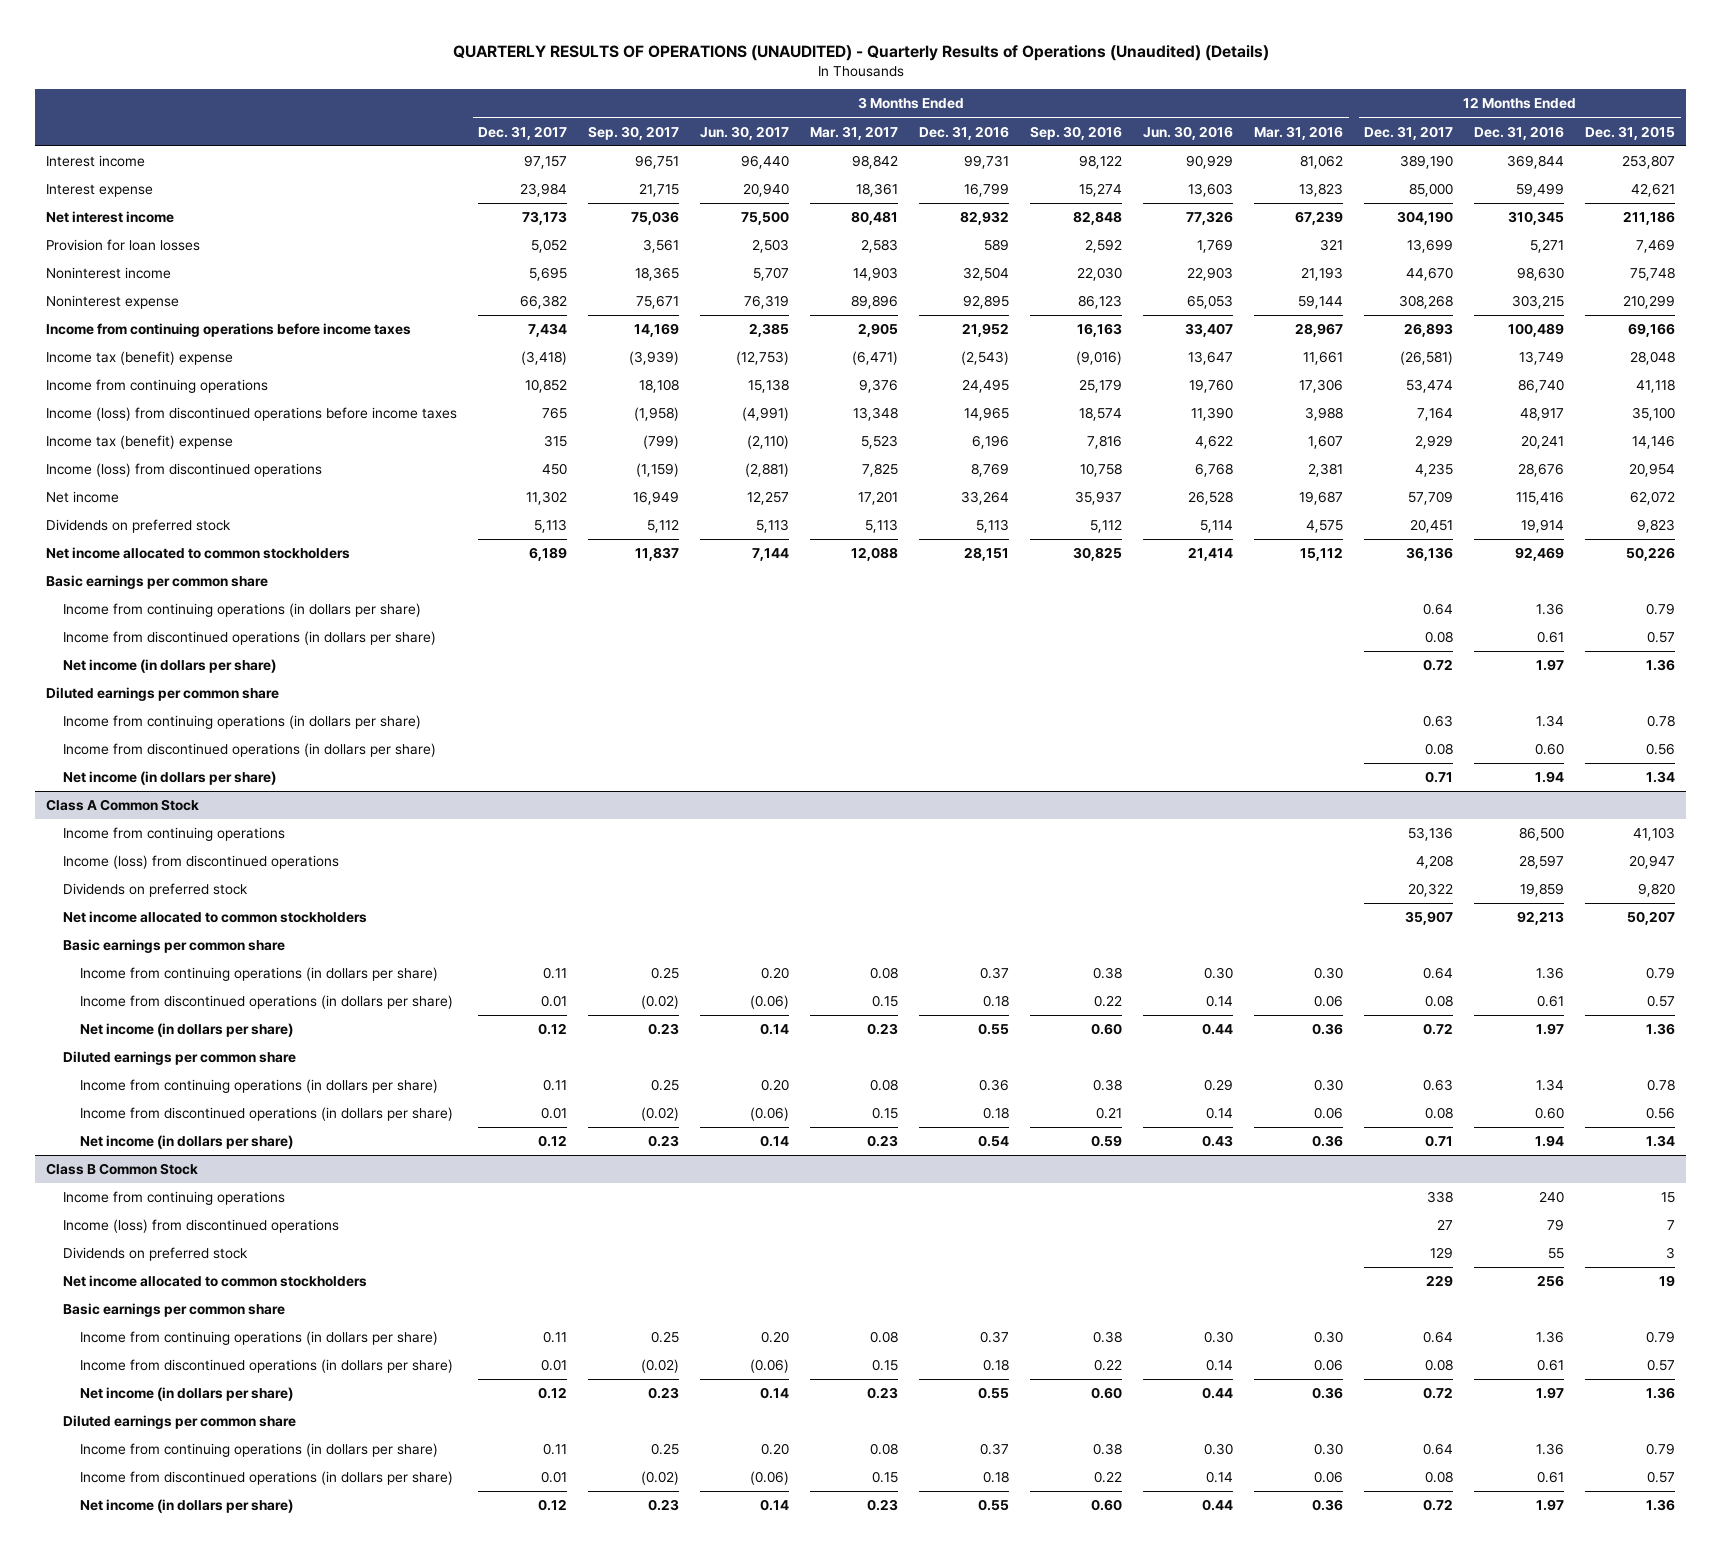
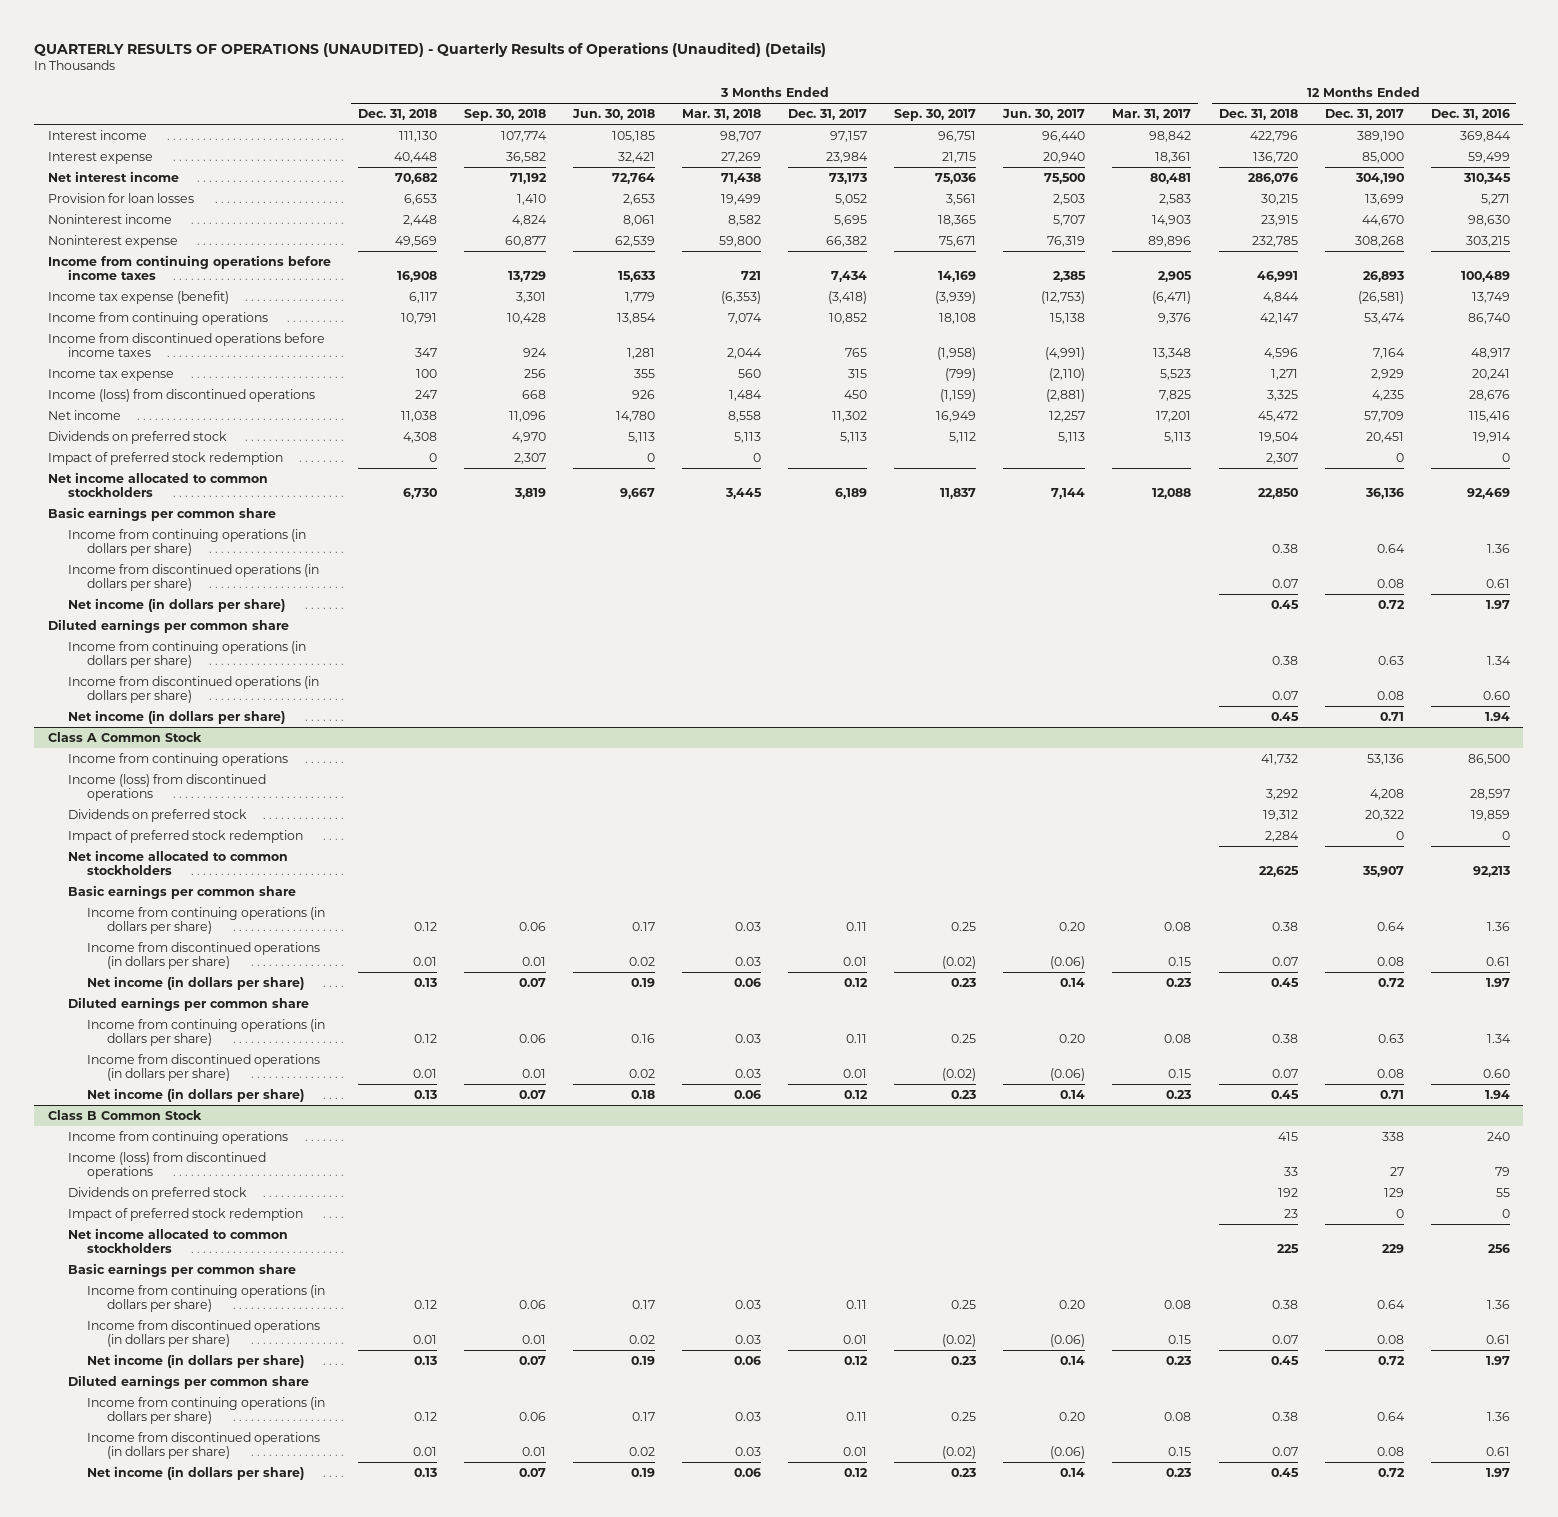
- | 3 Months Ended Dec. 31, 2017 | 3 Months Ended Sep. 30, 2017 | 3 Months Ended Jun. 30, 2017 | 3 Months Ended Mar. 31, 2017 | 3 Months Ended Dec. 31, 2016 | 3 Months Ended Sep. 30, 2016 | 3 Months Ended Jun. 30, 2016 | 3 Months Ended Mar. 31, 2016 | 12 Months Ended Dec. 31, 2017 | 12 Months Ended Dec. 31, 2016 | 12 Months Ended Dec. 31, 2015
+ | 3 Months Ended Dec. 31, 2018 | 3 Months Ended Sep. 30, 2018 | 3 Months Ended Jun. 30, 2018 | 3 Months Ended Mar. 31, 2018 | 3 Months Ended Dec. 31, 2017 | 3 Months Ended Sep. 30, 2017 | 3 Months Ended Jun. 30, 2017 | 3 Months Ended Mar. 31, 2017 | 12 Months Ended Dec. 31, 2018 | 12 Months Ended Dec. 31, 2017 | 12 Months Ended Dec. 31, 2016
- Income tax (benefit) expense | (3,418) | (3,939) | (12,753) | (6,471) | (2,543) | (9,016) | 13,647 | 11,661 | (26,581) | 13,749 | 28,048
+ Income tax expense (benefit) | 6,117 | 3,301 | 1,779 | (6,353) | (3,418) | (3,939) | (12,753) | (6,471) | 4,844 | (26,581) | 13,749
- Income (loss) from discontinued operations before income taxes | 765 | (1,958) | (4,991) | 13,348 | 14,965 | 18,574 | 11,390 | 3,988 | 7,164 | 48,917 | 35,100
- Income tax (benefit) expense | 315 | (799) | (2,110) | 5,523 | 6,196 | 7,816 | 4,622 | 1,607 | 2,929 | 20,241 | 14,146
+ Income from discontinued operations before income taxes | 347 | 924 | 1,281 | 2,044 | 765 | (1,958) | (4,991) | 13,348 | 4,596 | 7,164 | 48,917
+ Income tax expense | 100 | 256 | 355 | 560 | 315 | (799) | (2,110) | 5,523 | 1,271 | 2,929 | 20,241
+ Impact of preferred stock redemption | 0 | 2,307 | 0 | 0 | | | | | 2,307 | 0 | 0
@ Class A Common Stock
+ Impact of preferred stock redemption | | | | | | | | | 2,284 | 0 | 0
@ Class B Common Stock
+ Impact of preferred stock redemption | | | | | | | | | 23 | 0 | 0

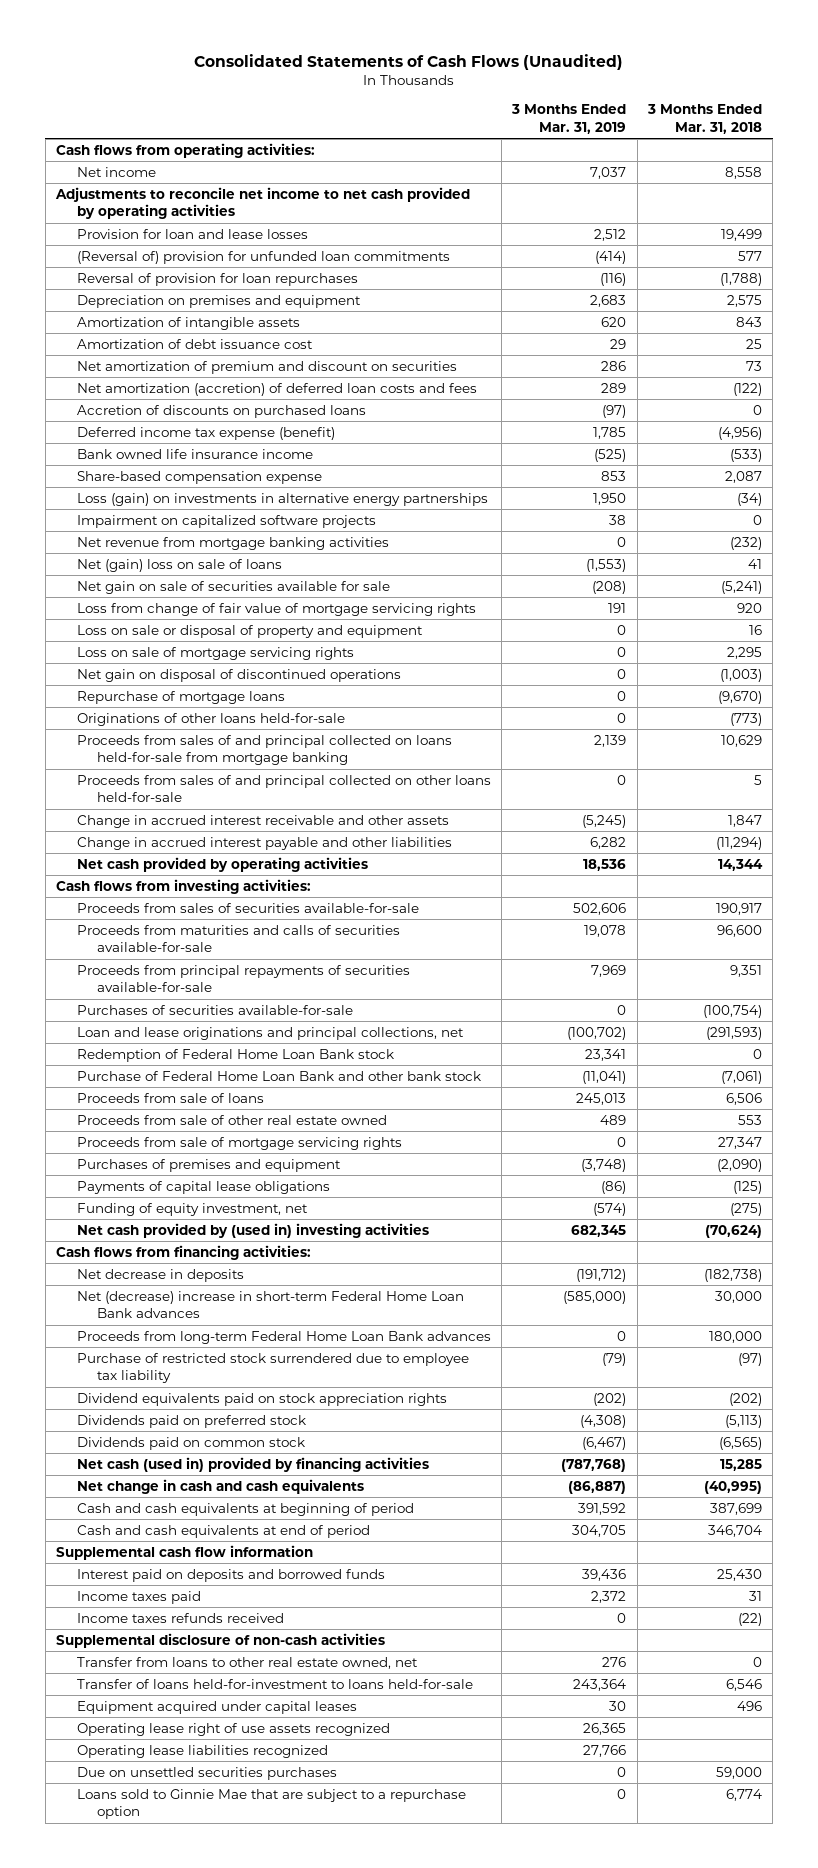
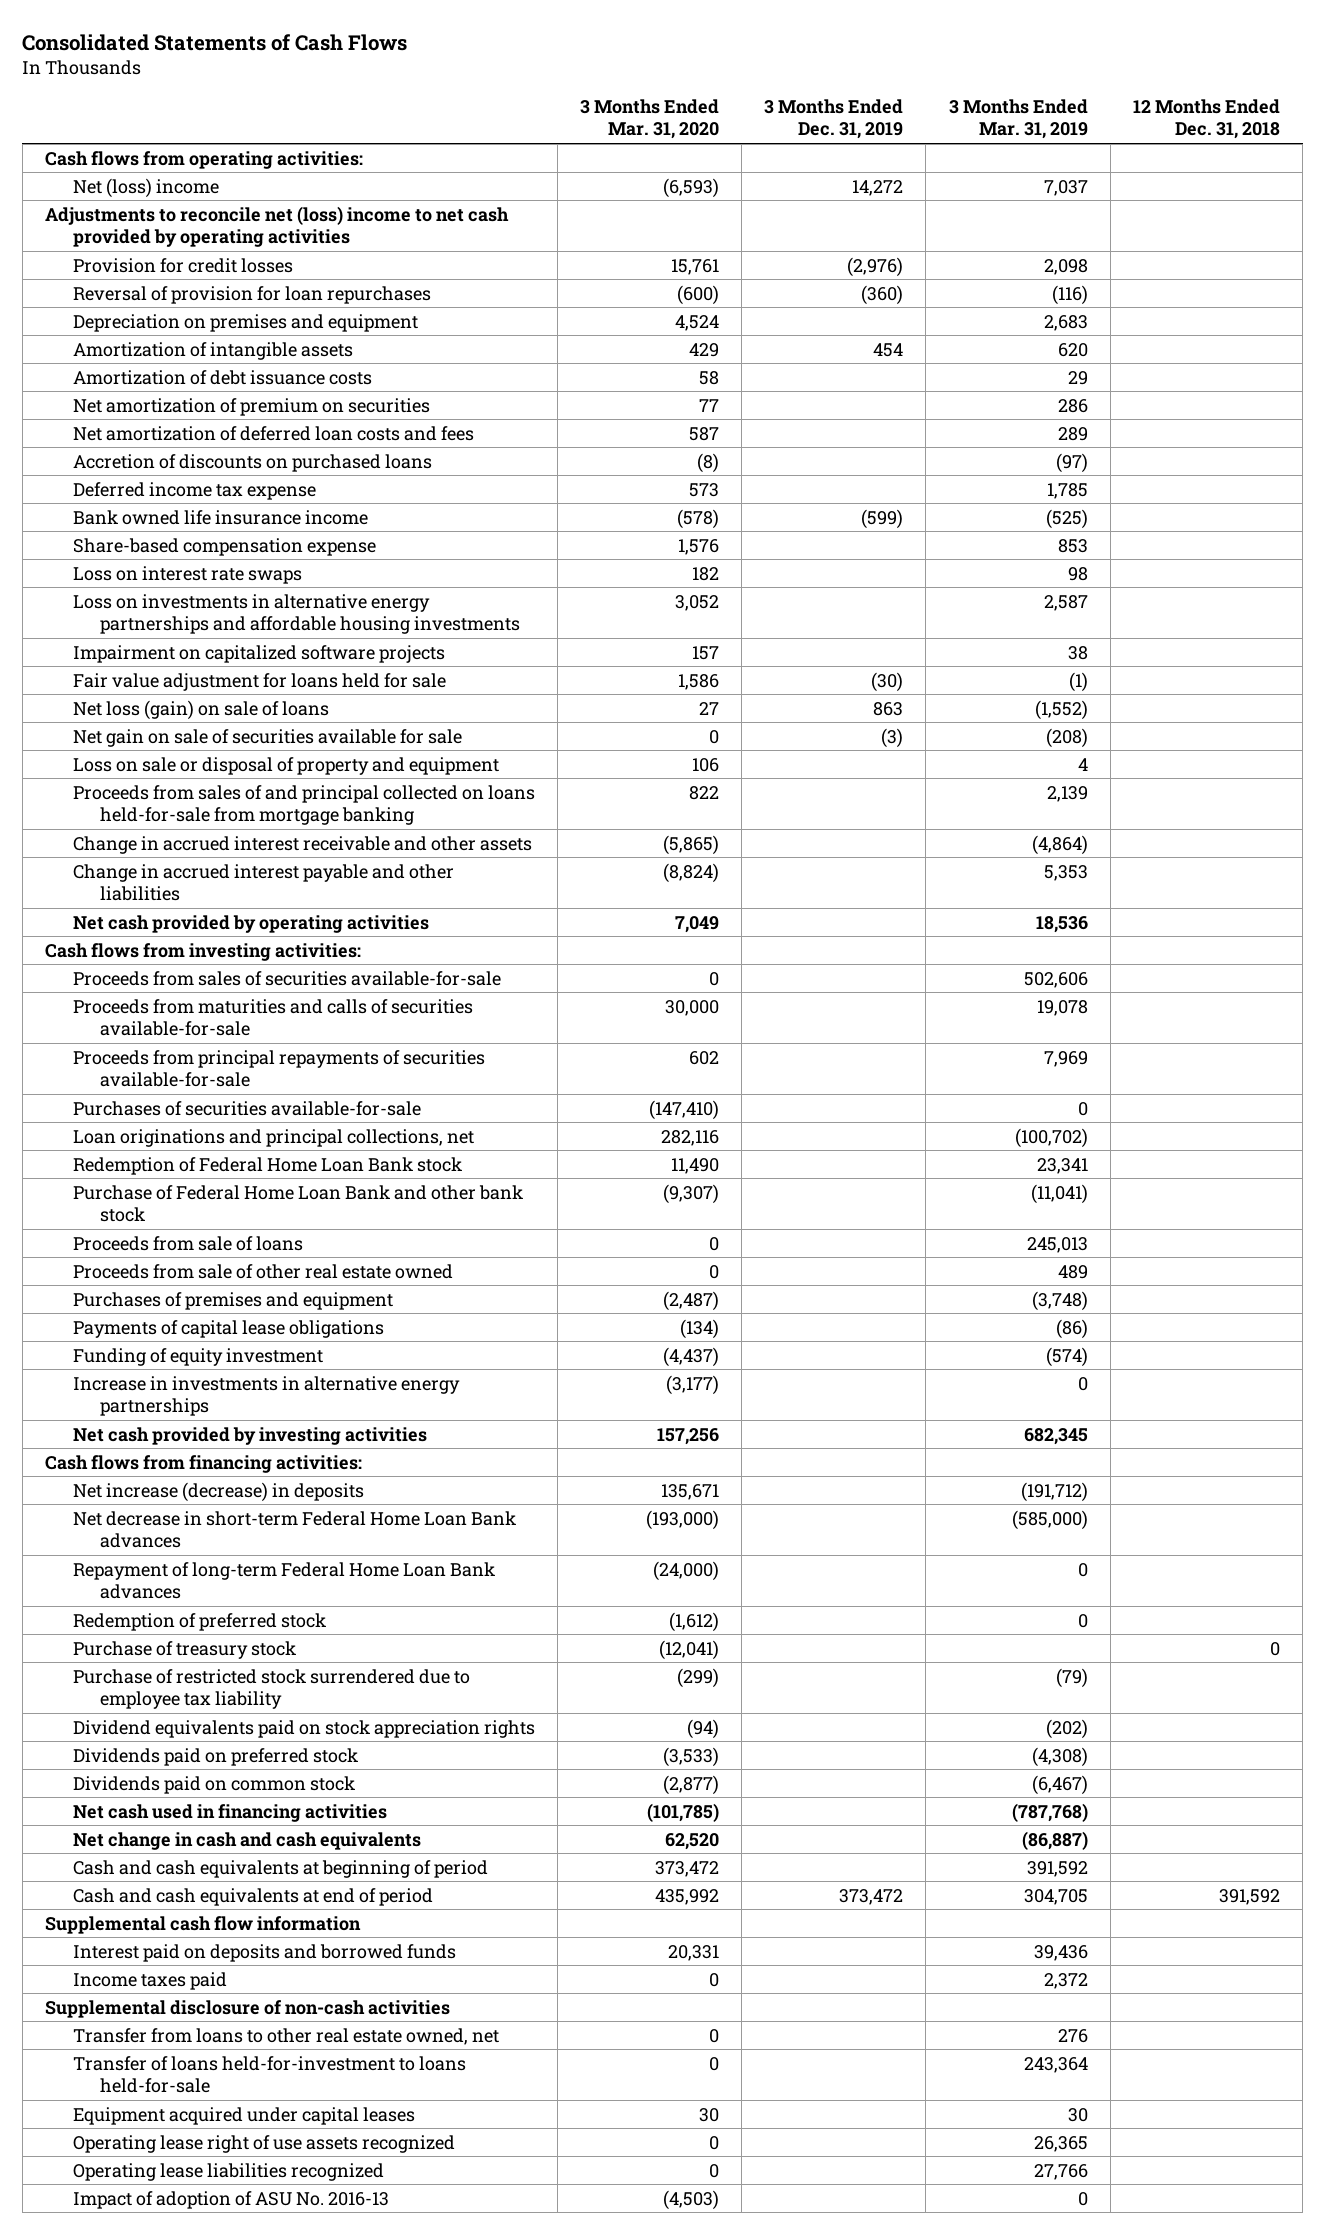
- Consolidated Statements of Cash Flows (Unaudited)
+ Consolidated Statements of Cash Flows
- | 3 Months Ended Mar. 31, 2019 | 3 Months Ended Mar. 31, 2018
+ | 3 Months Ended Mar. 31, 2020 | 3 Months Ended Dec. 31, 2019 | 3 Months Ended Mar. 31, 2019 | 12 Months Ended Dec. 31, 2018
- Net income | 7,037 | 8,558
- Adjustments to reconcile net income to net cash provided by operating activities
- Provision for loan and lease losses | 2,512 | 19,499
- (Reversal of) provision for unfunded loan commitments | (414) | 577
+ Net (loss) income | (6,593) | 14,272 | 7,037 |
+ Adjustments to reconcile net (loss) income to net cash provided by operating activities
+ Provision for credit losses | 15,761 | (2,976) | 2,098 |
- Amortization of debt issuance cost | 29 | 25
- Net amortization of premium and discount on securities | 286 | 73
- Net amortization (accretion) of deferred loan costs and fees | 289 | (122)
+ Amortization of debt issuance costs | 58 | | 29 |
+ Net amortization of premium on securities | 77 | | 286 |
+ Net amortization of deferred loan costs and fees | 587 | | 289 |
- Deferred income tax expense (benefit) | 1,785 | (4,956)
+ Deferred income tax expense | 573 | | 1,785 |
- Loss (gain) on investments in alternative energy partnerships | 1,950 | (34)
+ Loss on interest rate swaps | 182 | | 98 |
+ Loss on investments in alternative energy partnerships and affordable housing investments | 3,052 | | 2,587 |
- Net revenue from mortgage banking activities | 0 | (232)
- Net (gain) loss on sale of loans | (1,553) | 41
+ Fair value adjustment for loans held for sale | 1,586 | (30) | (1) |
+ Net loss (gain) on sale of loans | 27 | 863 | (1,552) |
- Loss from change of fair value of mortgage servicing rights | 191 | 920
- Loss on sale or disposal of property and equipment | 0 | 16
- Loss on sale of mortgage servicing rights | 0 | 2,295
- Net gain on disposal of discontinued operations | 0 | (1,003)
- Repurchase of mortgage loans | 0 | (9,670)
- Originations of other loans held-for-sale | 0 | (773)
+ Loss on sale or disposal of property and equipment | 106 | | 4 |
- Proceeds from sales of and principal collected on other loans held-for-sale | 0 | 5
- Change in accrued interest receivable and other assets | (5,245) | 1,847
- Change in accrued interest payable and other liabilities | 6,282 | (11,294)
+ Change in accrued interest receivable and other assets | (5,865) | | (4,864) |
+ Change in accrued interest payable and other liabilities | (8,824) | | 5,353 |
- Loan and lease originations and principal collections, net | (100,702) | (291,593)
+ Loan originations and principal collections, net | 282,116 | | (100,702) |
- Proceeds from sale of mortgage servicing rights | 0 | 27,347
- Funding of equity investment, net | (574) | (275)
- Net cash provided by (used in) investing activities | 682,345 | (70,624)
+ Funding of equity investment | (4,437) | | (574) |
+ Increase in investments in alternative energy partnerships | (3,177) | | 0 |
+ Net cash provided by investing activities | 157,256 | | 682,345 |
- Net decrease in deposits | (191,712) | (182,738)
- Net (decrease) increase in short-term Federal Home Loan Bank advances | (585,000) | 30,000
- Proceeds from long-term Federal Home Loan Bank advances | 0 | 180,000
+ Net increase (decrease) in deposits | 135,671 | | (191,712) |
+ Net decrease in short-term Federal Home Loan Bank advances | (193,000) | | (585,000) |
+ Repayment of long-term Federal Home Loan Bank advances | (24,000) | | 0 |
+ Redemption of preferred stock | (1,612) | | 0 |
+ Purchase of treasury stock | (12,041) | | | 0
- Net cash (used in) provided by financing activities | (787,768) | 15,285
+ Net cash used in financing activities | (101,785) | | (787,768) |
- Income taxes refunds received | 0 | (22)
- Due on unsettled securities purchases | 0 | 59,000
- Loans sold to Ginnie Mae that are subject to a repurchase option | 0 | 6,774
+ Impact of adoption of ASU No. 2016-13 | (4,503) | | 0 |

